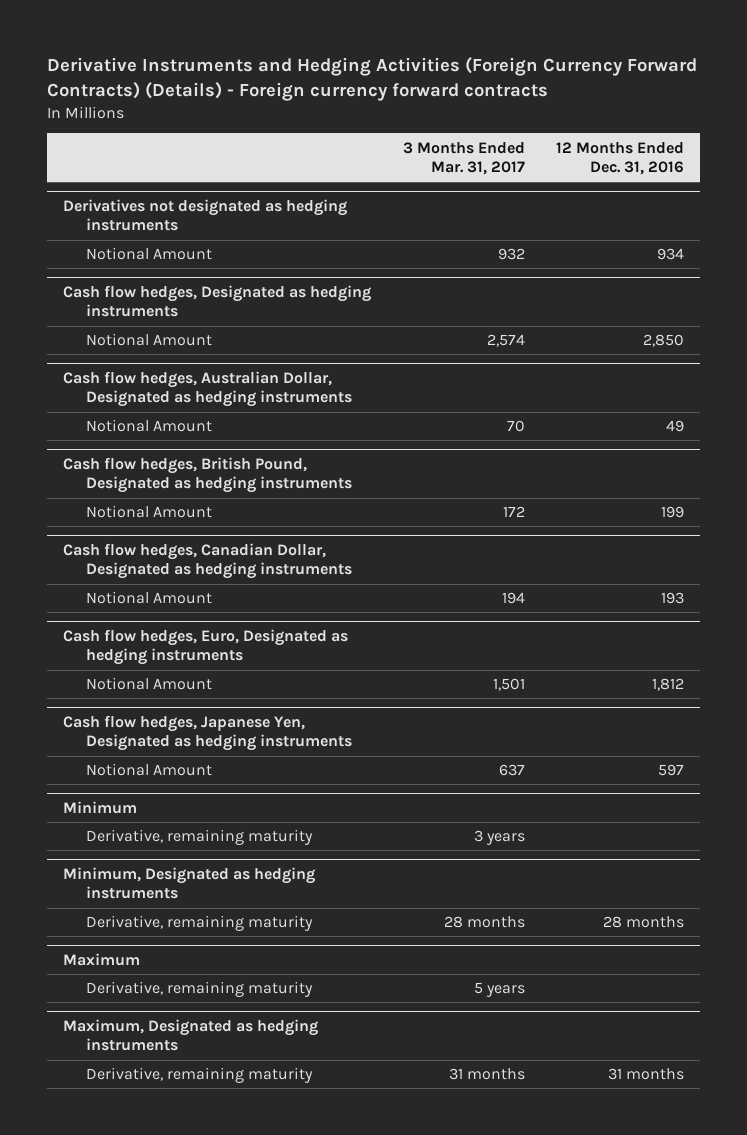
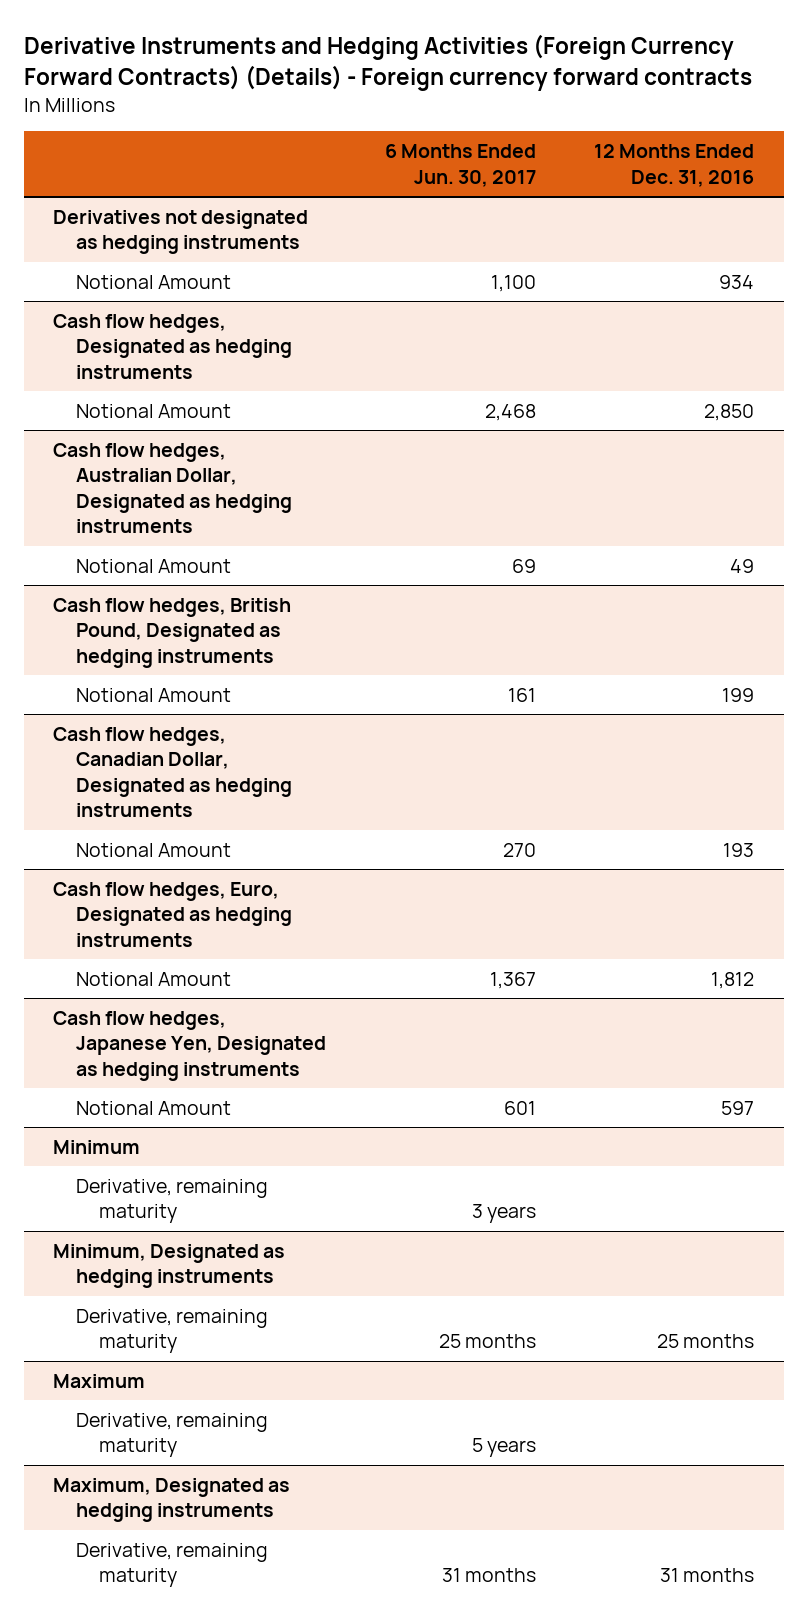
- | 3 Months Ended Mar. 31, 2017 | 12 Months Ended Dec. 31, 2016
+ | 6 Months Ended Jun. 30, 2017 | 12 Months Ended Dec. 31, 2016
@ Minimum, Designated as hedging instruments
- Derivative, remaining maturity | 28 months | 28 months
+ Derivative, remaining maturity | 25 months | 25 months

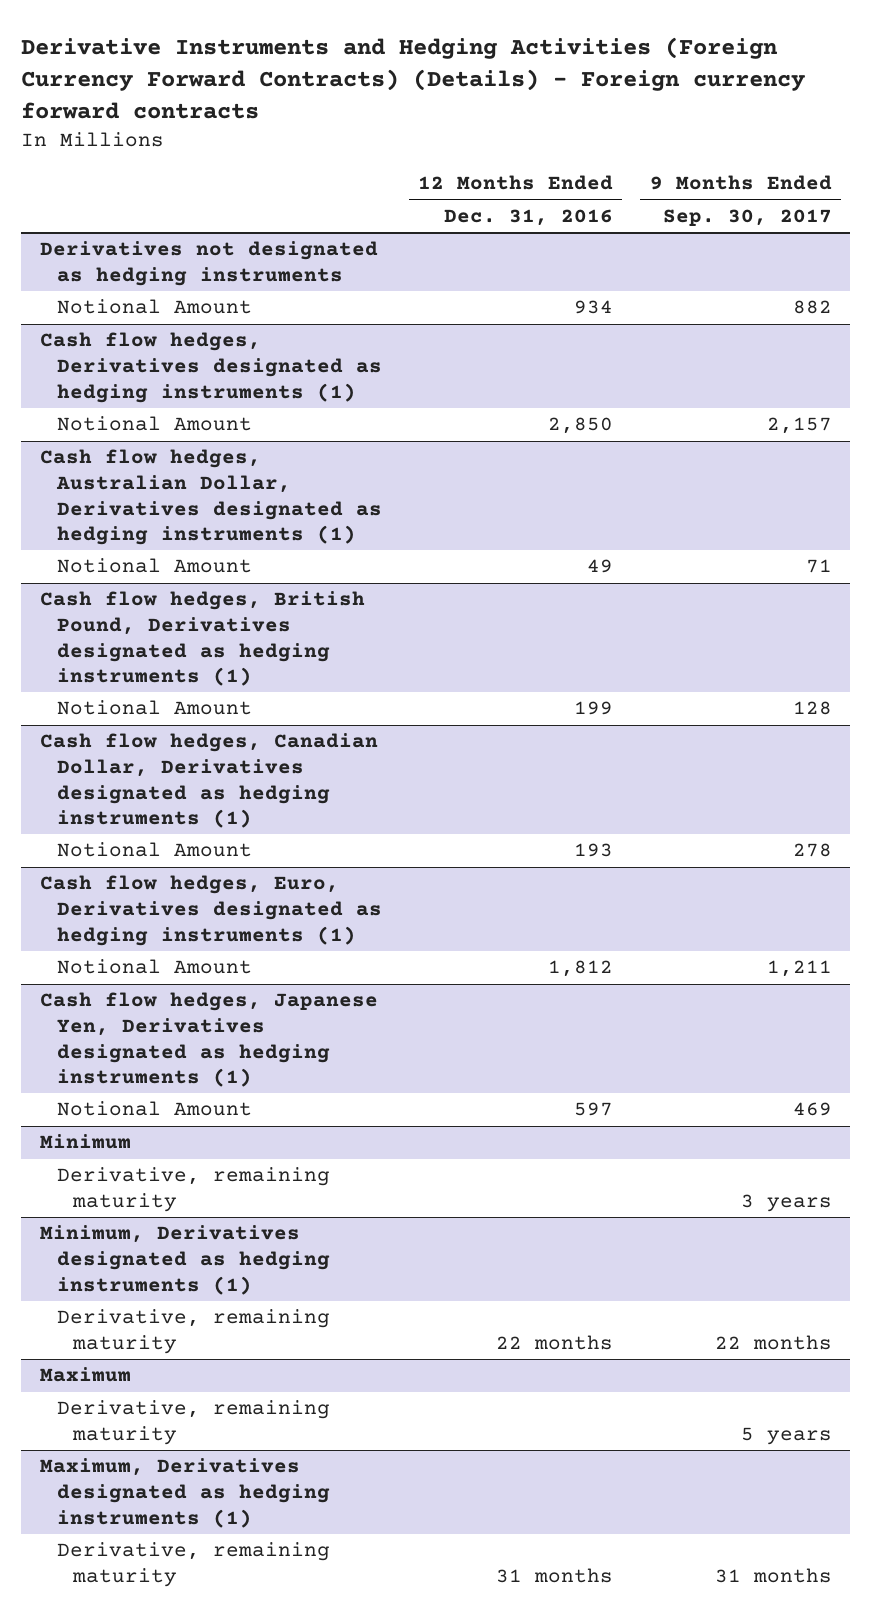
- | 6 Months Ended Jun. 30, 2017 | 12 Months Ended Dec. 31, 2016
+ | 12 Months Ended Dec. 31, 2016 | 9 Months Ended Sep. 30, 2017
- Cash flow hedges, Designated as hedging instruments
+ Cash flow hedges, Derivatives designated as hedging instruments (1)
- Cash flow hedges, Australian Dollar, Designated as hedging instruments
+ Cash flow hedges, Australian Dollar, Derivatives designated as hedging instruments (1)
- Cash flow hedges, British Pound, Designated as hedging instruments
+ Cash flow hedges, British Pound, Derivatives designated as hedging instruments (1)
- Cash flow hedges, Canadian Dollar, Designated as hedging instruments
+ Cash flow hedges, Canadian Dollar, Derivatives designated as hedging instruments (1)
- Cash flow hedges, Euro, Designated as hedging instruments
+ Cash flow hedges, Euro, Derivatives designated as hedging instruments (1)
- Cash flow hedges, Japanese Yen, Designated as hedging instruments
+ Cash flow hedges, Japanese Yen, Derivatives designated as hedging instruments (1)
- Minimum, Designated as hedging instruments
- Derivative, remaining maturity | 25 months | 25 months
+ Minimum, Derivatives designated as hedging instruments (1)
+ Derivative, remaining maturity | 22 months | 22 months
- Maximum, Designated as hedging instruments
+ Maximum, Derivatives designated as hedging instruments (1)

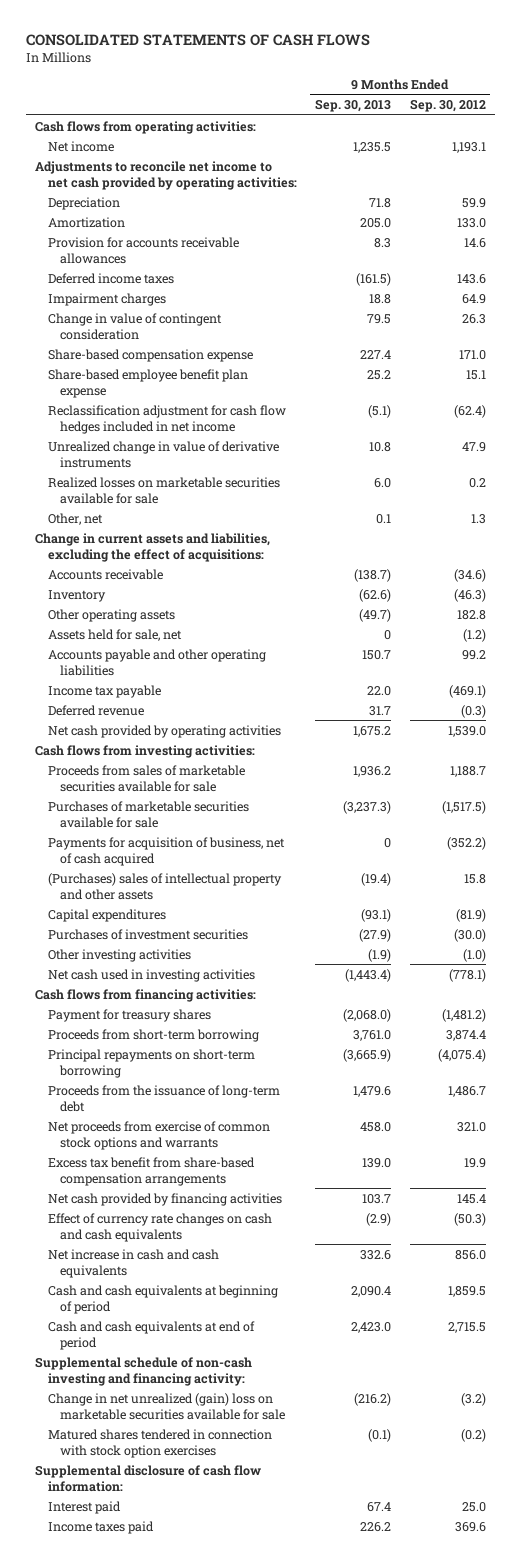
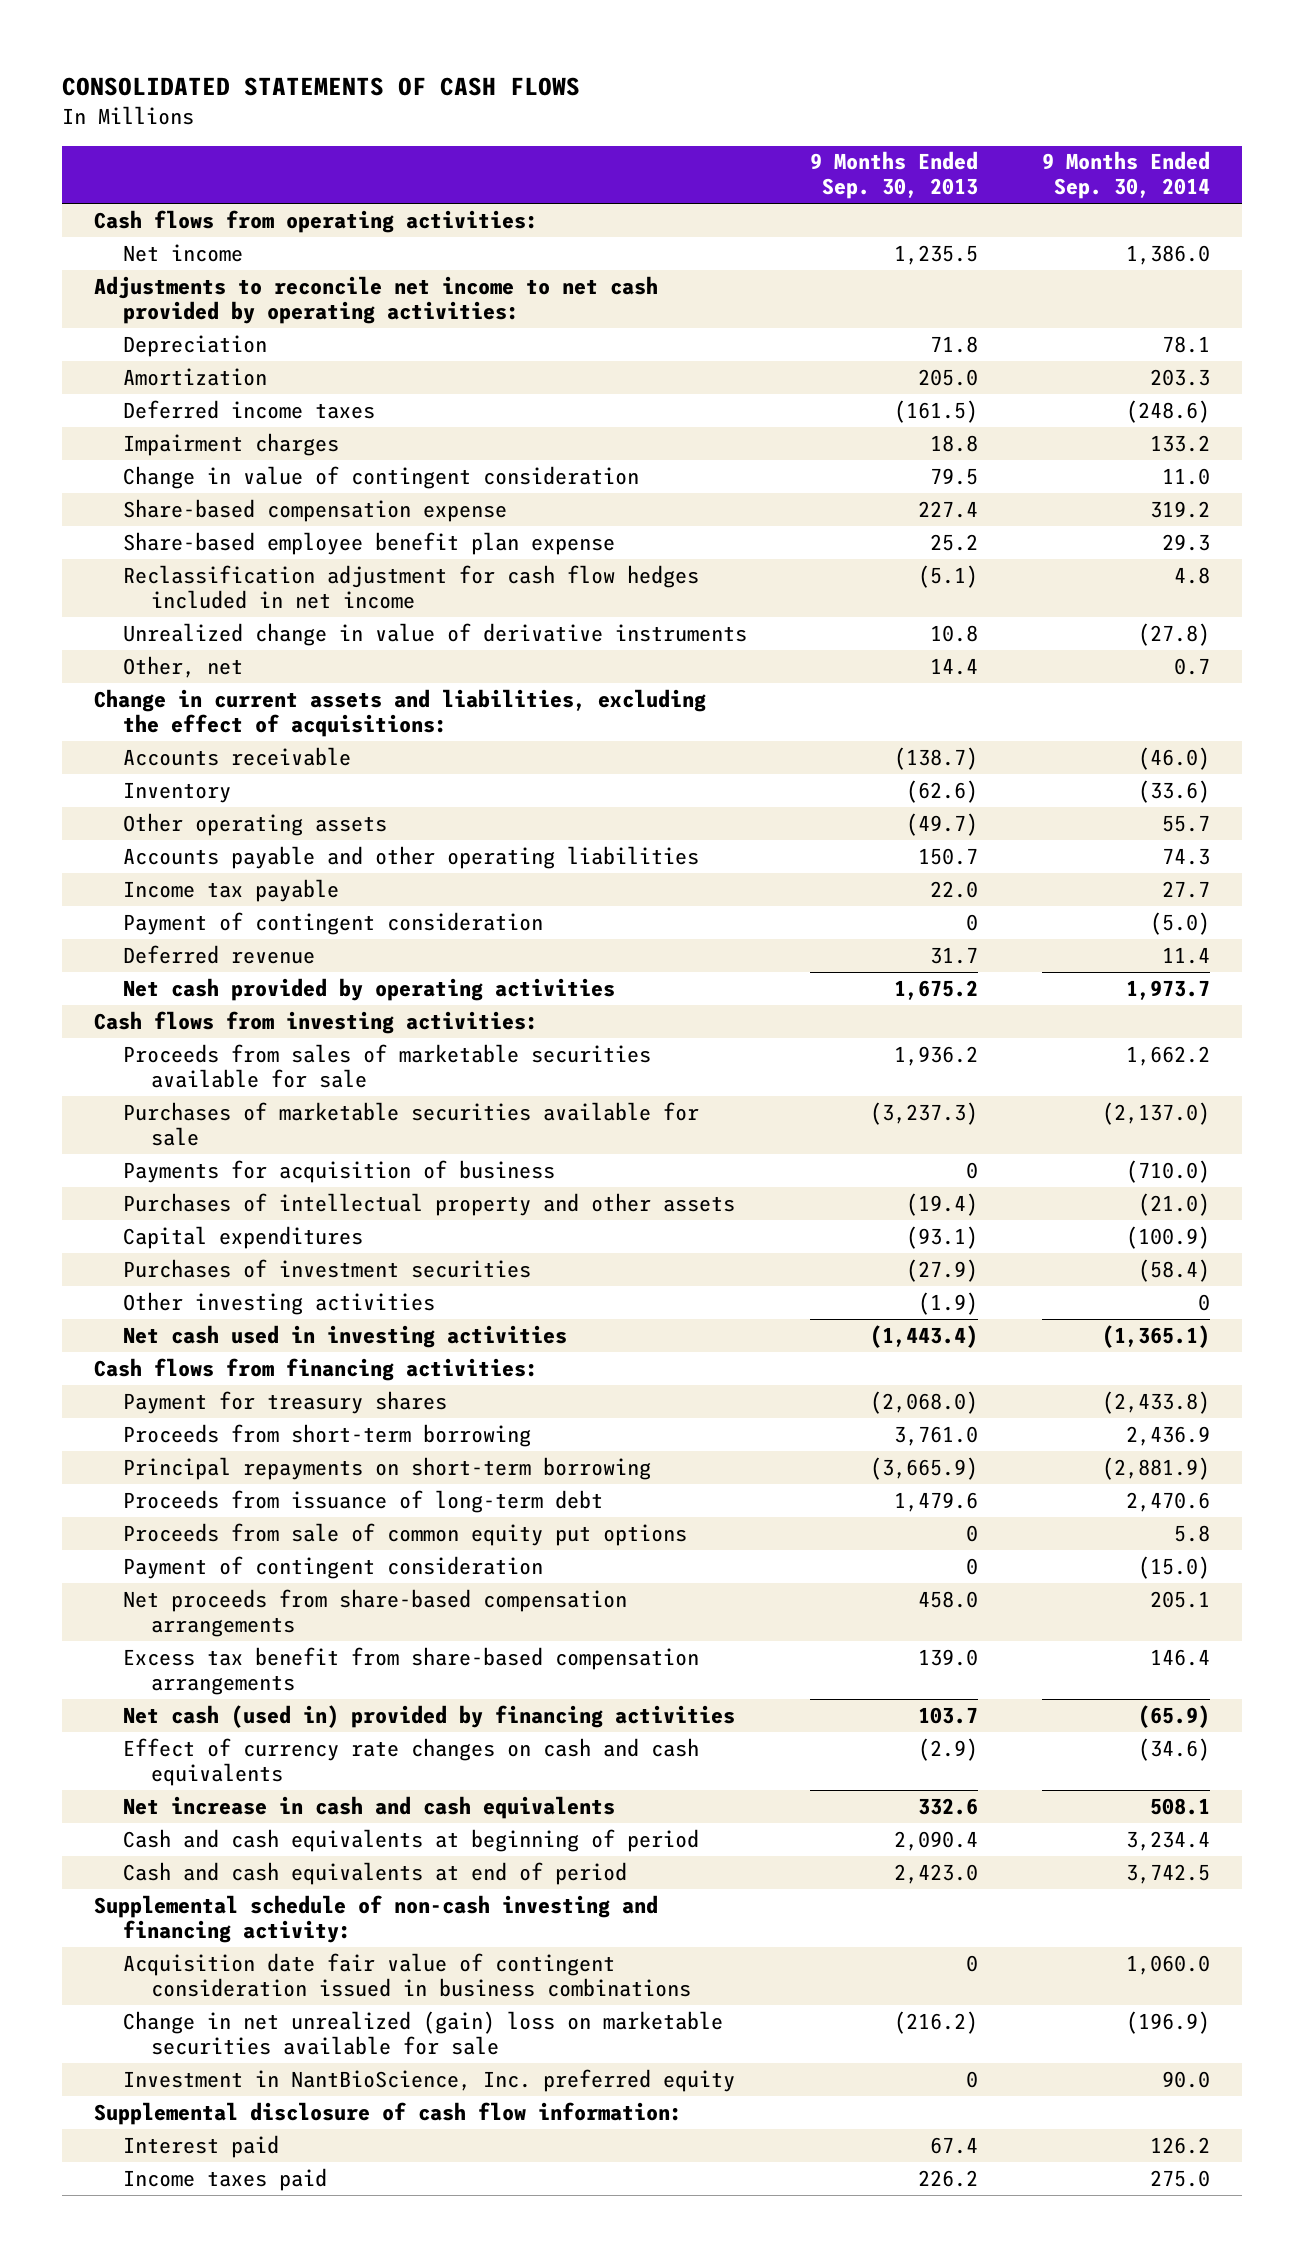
- | 9 Months Ended Sep. 30, 2013 | 9 Months Ended Sep. 30, 2012
+ | 9 Months Ended Sep. 30, 2013 | 9 Months Ended Sep. 30, 2014
- Provision for accounts receivable allowances | 8.3 | 14.6
- Realized losses on marketable securities available for sale | 6.0 | 0.2
- Other, net | 0.1 | 1.3
+ Other, net | 14.4 | 0.7
- Assets held for sale, net | 0 | (1.2)
+ Payment of contingent consideration | 0 | (5.0)
- Payments for acquisition of business, net of cash acquired | 0 | (352.2)
- (Purchases) sales of intellectual property and other assets | (19.4) | 15.8
+ Payments for acquisition of business | 0 | (710.0)
+ Purchases of intellectual property and other assets | (19.4) | (21.0)
- Proceeds from the issuance of long-term debt | 1,479.6 | 1,486.7
- Net proceeds from exercise of common stock options and warrants | 458.0 | 321.0
+ Proceeds from issuance of long-term debt | 1,479.6 | 2,470.6
+ Proceeds from sale of common equity put options | 0 | 5.8
+ Payment of contingent consideration | 0 | (15.0)
+ Net proceeds from share-based compensation arrangements | 458.0 | 205.1
- Net cash provided by financing activities | 103.7 | 145.4
+ Net cash (used in) provided by financing activities | 103.7 | (65.9)
+ Acquisition date fair value of contingent consideration issued in business combinations | 0 | 1,060.0
- Matured shares tendered in connection with stock option exercises | (0.1) | (0.2)
+ Investment in NantBioScience, Inc. preferred equity | 0 | 90.0

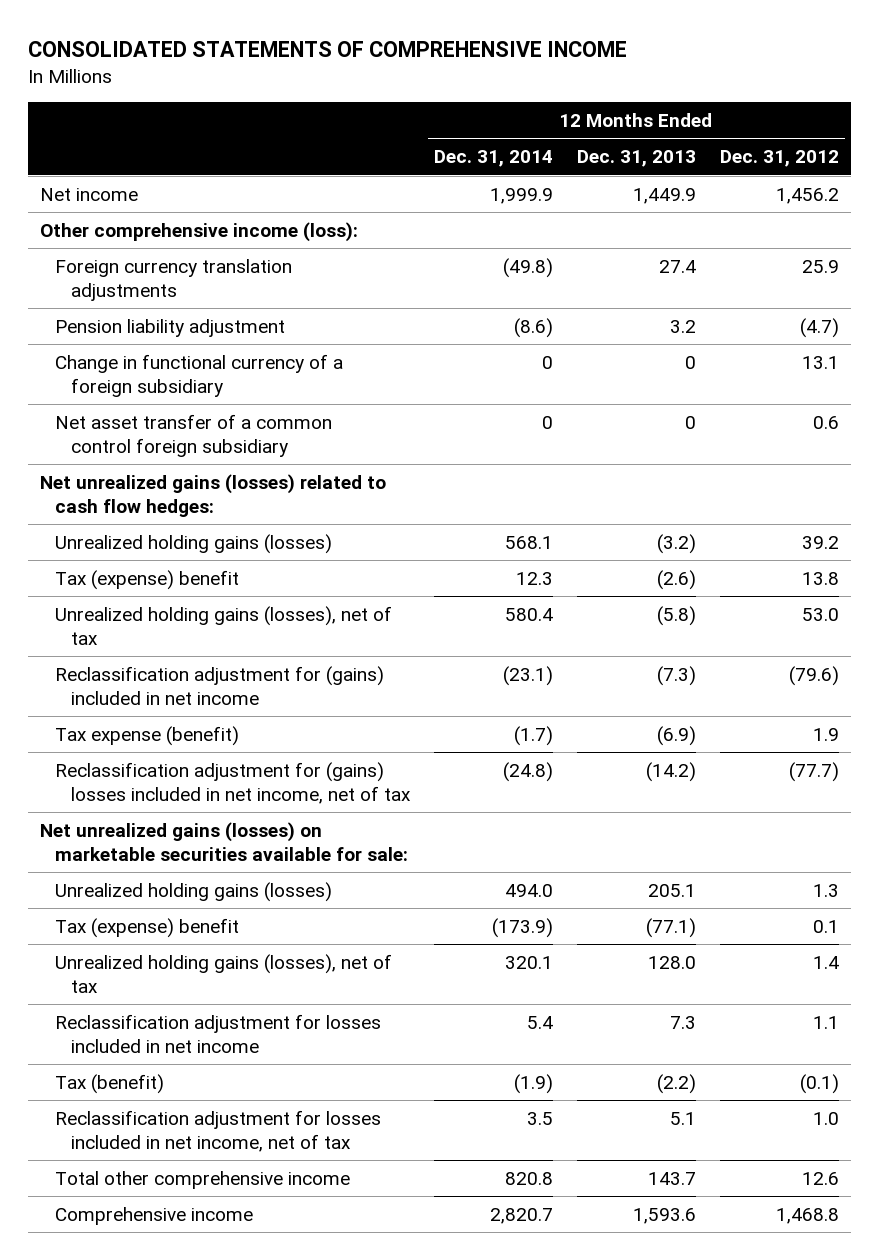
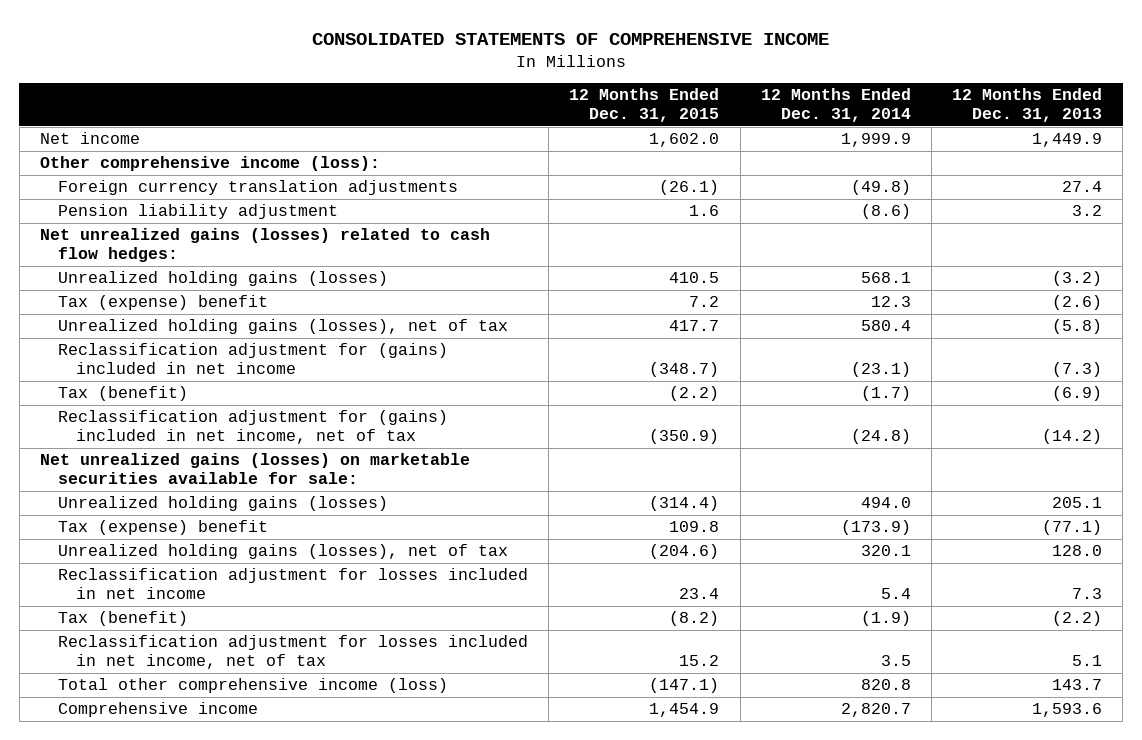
- | 12 Months Ended Dec. 31, 2014 | 12 Months Ended Dec. 31, 2013 | 12 Months Ended Dec. 31, 2012
+ | 12 Months Ended Dec. 31, 2015 | 12 Months Ended Dec. 31, 2014 | 12 Months Ended Dec. 31, 2013
- Change in functional currency of a foreign subsidiary | 0 | 0 | 13.1
- Net asset transfer of a common control foreign subsidiary | 0 | 0 | 0.6
- Tax expense (benefit) | (1.7) | (6.9) | 1.9
- Reclassification adjustment for (gains) losses included in net income, net of tax | (24.8) | (14.2) | (77.7)
+ Tax (benefit) | (2.2) | (1.7) | (6.9)
+ Reclassification adjustment for (gains) included in net income, net of tax | (350.9) | (24.8) | (14.2)
- Total other comprehensive income | 820.8 | 143.7 | 12.6
+ Total other comprehensive income (loss) | (147.1) | 820.8 | 143.7

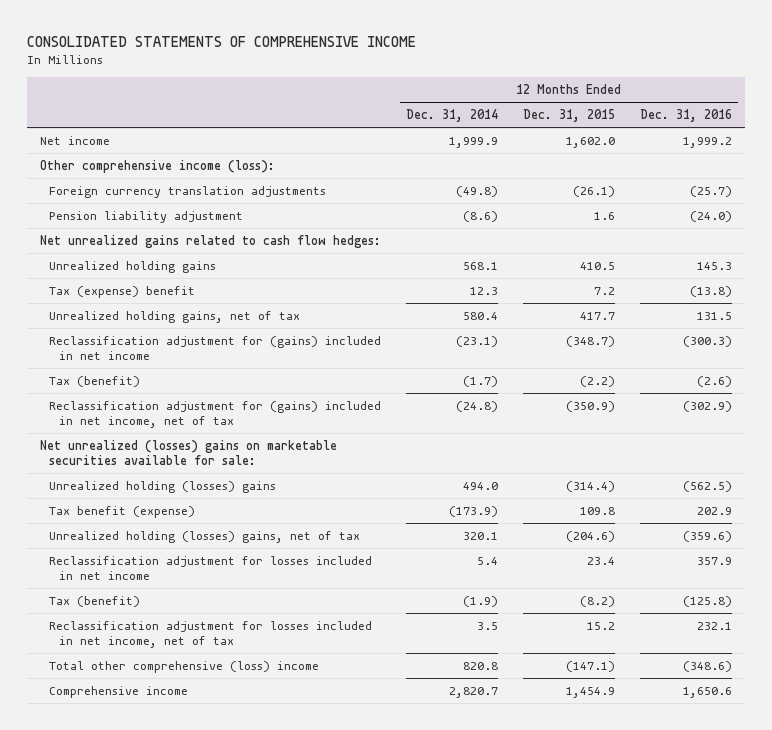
- | 12 Months Ended Dec. 31, 2015 | 12 Months Ended Dec. 31, 2014 | 12 Months Ended Dec. 31, 2013
+ | 12 Months Ended Dec. 31, 2014 | 12 Months Ended Dec. 31, 2015 | 12 Months Ended Dec. 31, 2016
- Net unrealized gains (losses) related to cash flow hedges:
- Unrealized holding gains (losses) | 410.5 | 568.1 | (3.2)
+ Net unrealized gains related to cash flow hedges:
+ Unrealized holding gains | 568.1 | 410.5 | 145.3
- Unrealized holding gains (losses), net of tax | 417.7 | 580.4 | (5.8)
+ Unrealized holding gains, net of tax | 580.4 | 417.7 | 131.5
- Net unrealized gains (losses) on marketable securities available for sale:
- Unrealized holding gains (losses) | (314.4) | 494.0 | 205.1
- Tax (expense) benefit | 109.8 | (173.9) | (77.1)
- Unrealized holding gains (losses), net of tax | (204.6) | 320.1 | 128.0
+ Net unrealized (losses) gains on marketable securities available for sale:
+ Unrealized holding (losses) gains | 494.0 | (314.4) | (562.5)
+ Tax benefit (expense) | (173.9) | 109.8 | 202.9
+ Unrealized holding (losses) gains, net of tax | 320.1 | (204.6) | (359.6)
- Total other comprehensive income (loss) | (147.1) | 820.8 | 143.7
+ Total other comprehensive (loss) income | 820.8 | (147.1) | (348.6)

